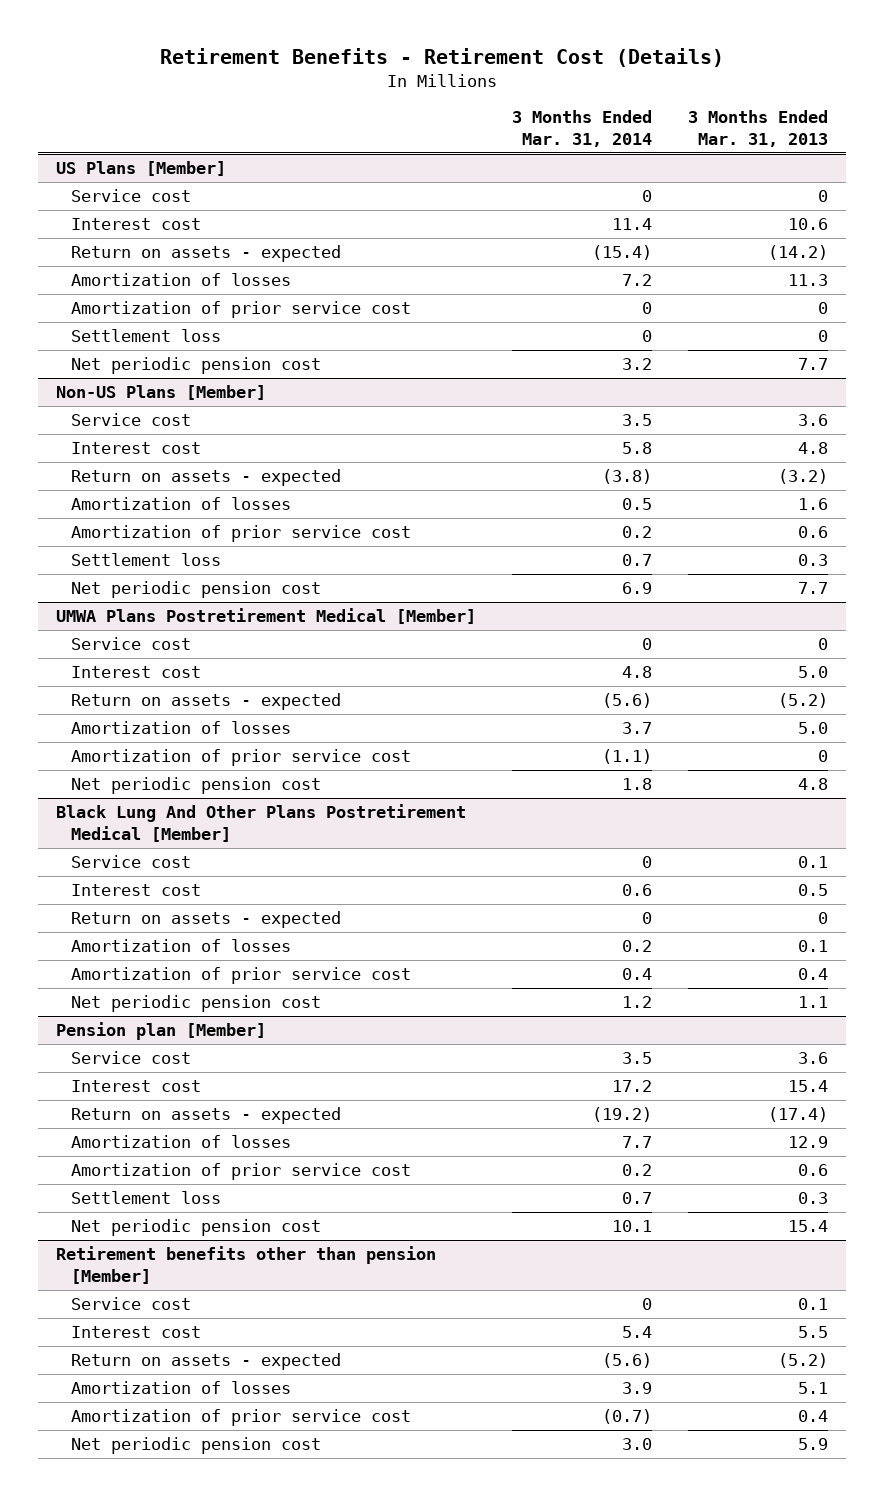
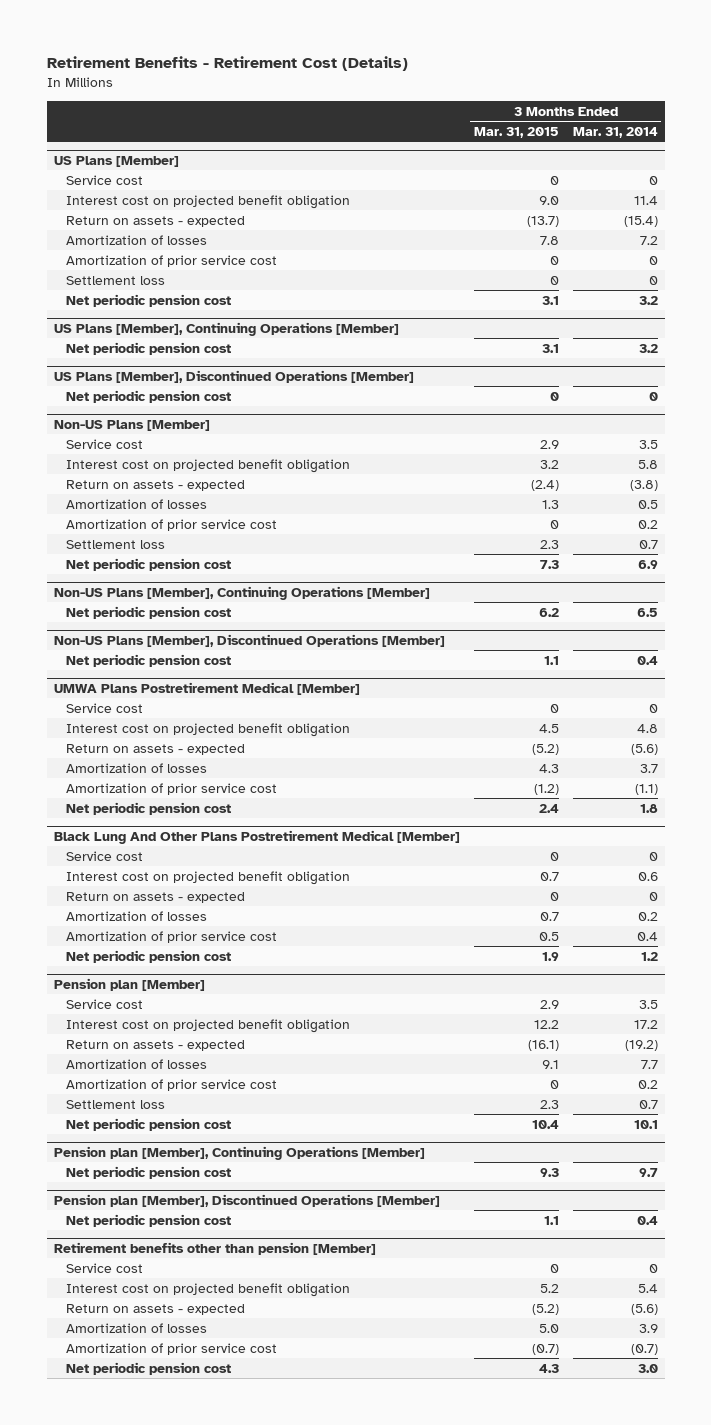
- | 3 Months Ended Mar. 31, 2014 | 3 Months Ended Mar. 31, 2013
+ | 3 Months Ended Mar. 31, 2015 | 3 Months Ended Mar. 31, 2014
@ US Plans [Member]
- Interest cost | 11.4 | 10.6
+ Interest cost on projected benefit obligation | 9.0 | 11.4
+ US Plans [Member], Continuing Operations [Member]
+ Net periodic pension cost | 3.1 | 3.2
+ US Plans [Member], Discontinued Operations [Member]
+ Net periodic pension cost | 0 | 0
@ Non-US Plans [Member]
- Interest cost | 5.8 | 4.8
+ Interest cost on projected benefit obligation | 3.2 | 5.8
+ Non-US Plans [Member], Continuing Operations [Member]
+ Net periodic pension cost | 6.2 | 6.5
+ Non-US Plans [Member], Discontinued Operations [Member]
+ Net periodic pension cost | 1.1 | 0.4
@ UMWA Plans Postretirement Medical [Member]
- Interest cost | 4.8 | 5.0
+ Interest cost on projected benefit obligation | 4.5 | 4.8
@ Black Lung And Other Plans Postretirement Medical [Member]
- Interest cost | 0.6 | 0.5
+ Interest cost on projected benefit obligation | 0.7 | 0.6
@ Pension plan [Member]
- Interest cost | 17.2 | 15.4
+ Interest cost on projected benefit obligation | 12.2 | 17.2
+ Pension plan [Member], Continuing Operations [Member]
+ Net periodic pension cost | 9.3 | 9.7
+ Pension plan [Member], Discontinued Operations [Member]
+ Net periodic pension cost | 1.1 | 0.4
@ Retirement benefits other than pension [Member]
- Interest cost | 5.4 | 5.5
+ Interest cost on projected benefit obligation | 5.2 | 5.4

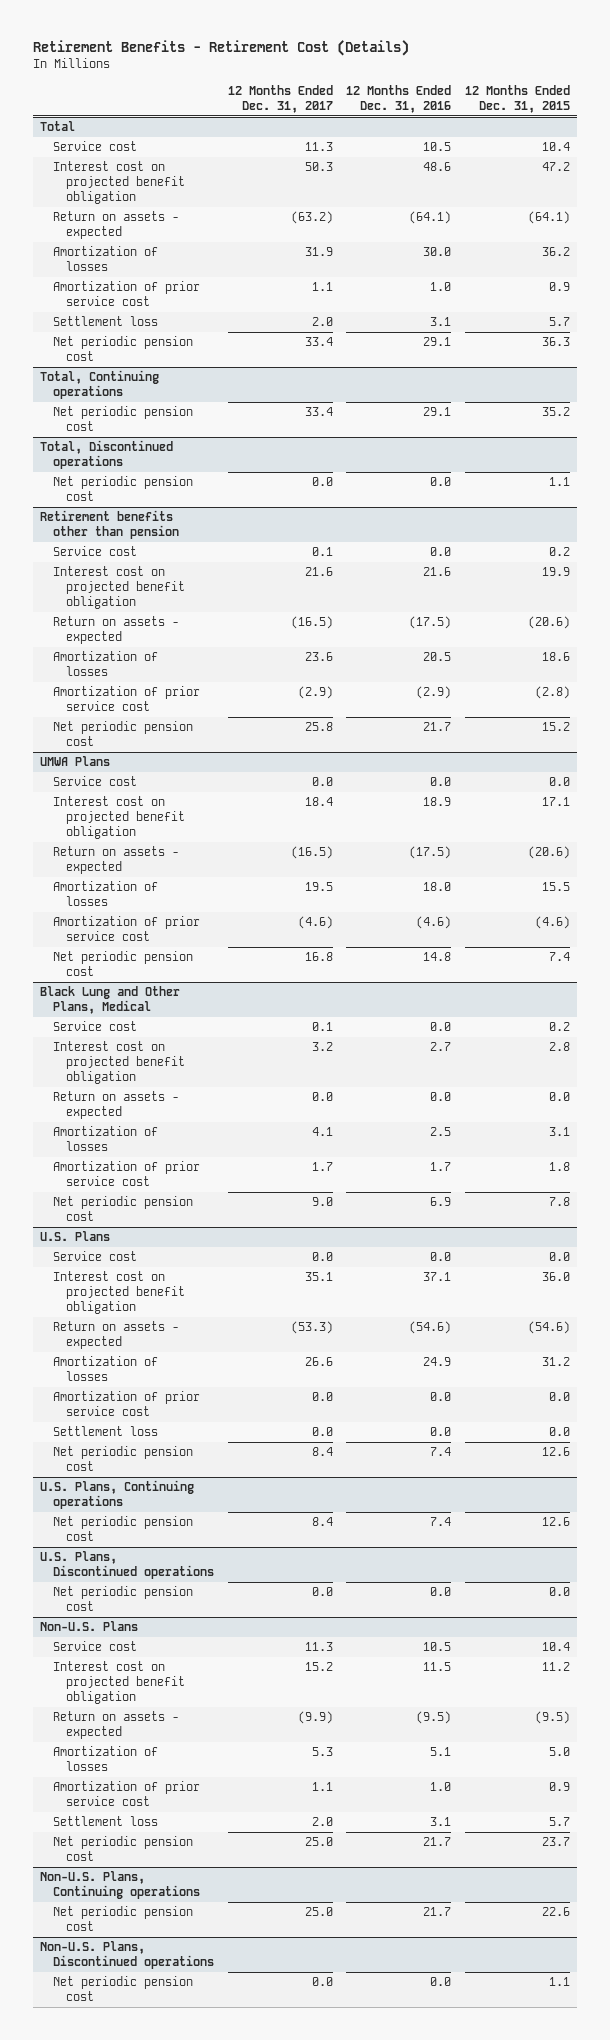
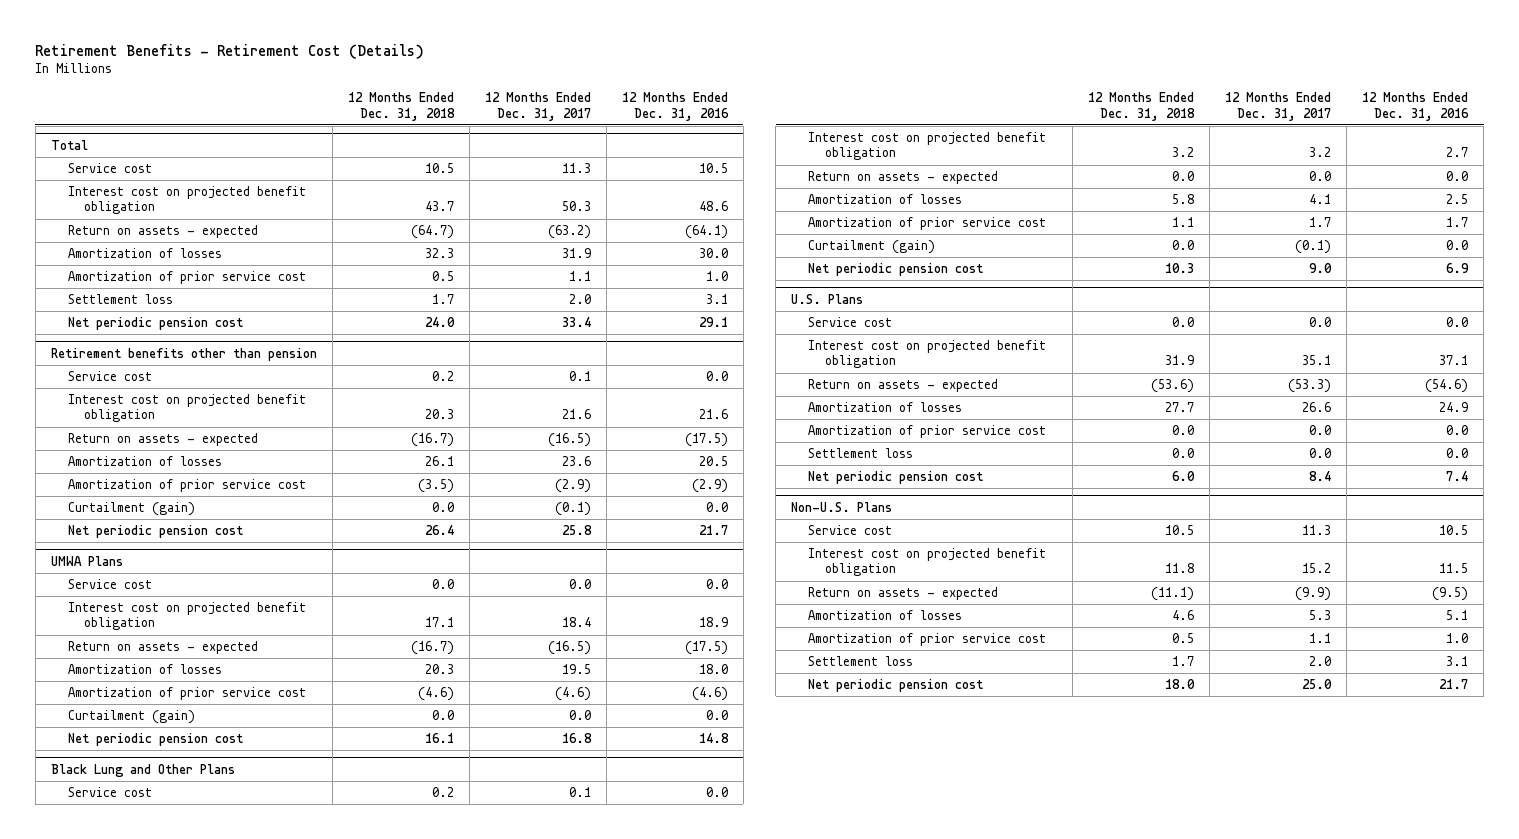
- | 12 Months Ended Dec. 31, 2017 | 12 Months Ended Dec. 31, 2016 | 12 Months Ended Dec. 31, 2015
+ | 12 Months Ended Dec. 31, 2018 | 12 Months Ended Dec. 31, 2017 | 12 Months Ended Dec. 31, 2016
- Total, Continuing operations
- Net periodic pension cost | 33.4 | 29.1 | 35.2
- Total, Discontinued operations
- Net periodic pension cost | 0.0 | 0.0 | 1.1
@ Retirement benefits other than pension
+ Curtailment (gain) | 0.0 | (0.1) | 0.0
@ UMWA Plans
+ Curtailment (gain) | 0.0 | 0.0 | 0.0
- Black Lung and Other Plans, Medical
+ Black Lung and Other Plans
+ Curtailment (gain) | 0.0 | (0.1) | 0.0
- U.S. Plans, Continuing operations
- Net periodic pension cost | 8.4 | 7.4 | 12.6
- U.S. Plans, Discontinued operations
- Net periodic pension cost | 0.0 | 0.0 | 0.0
- Non-U.S. Plans, Continuing operations
- Net periodic pension cost | 25.0 | 21.7 | 22.6
- Non-U.S. Plans, Discontinued operations
- Net periodic pension cost | 0.0 | 0.0 | 1.1

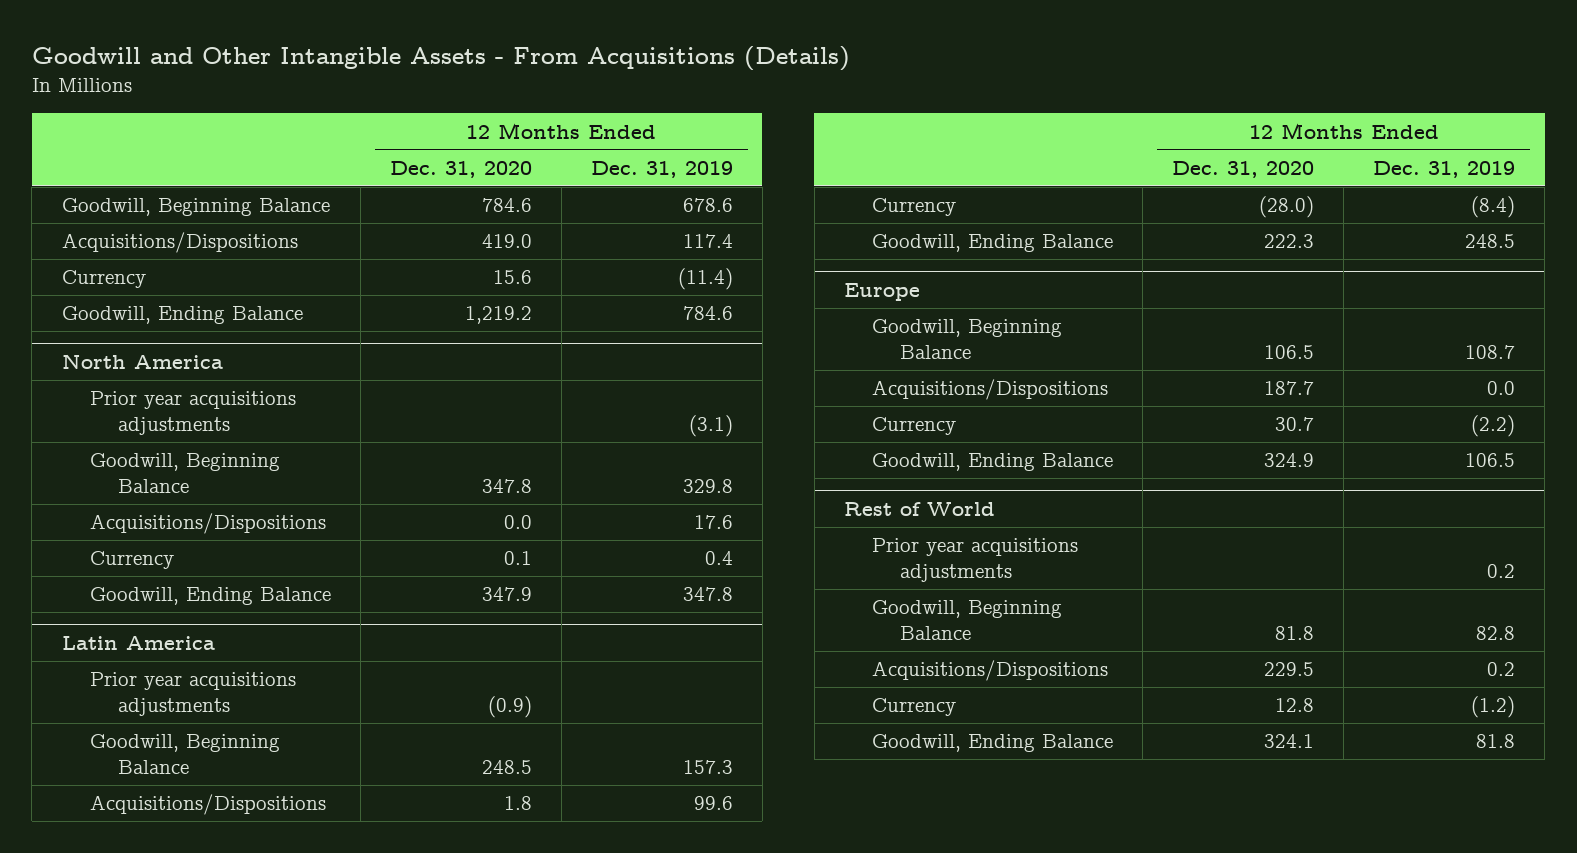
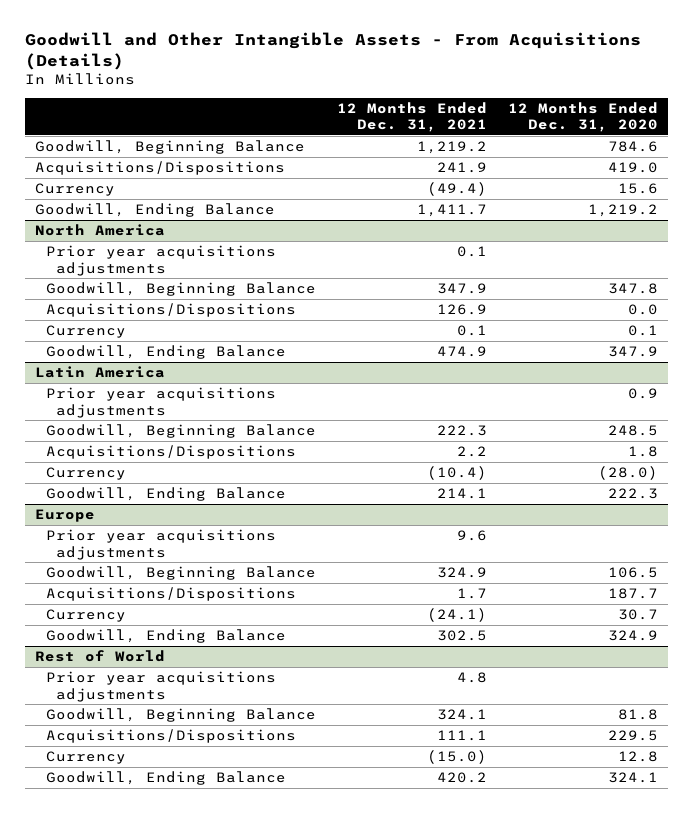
- | 12 Months Ended Dec. 31, 2020 | 12 Months Ended Dec. 31, 2019
+ | 12 Months Ended Dec. 31, 2021 | 12 Months Ended Dec. 31, 2020
@ Latin America
- Prior year acquisitions adjustments | (0.9) |
+ Prior year acquisitions adjustments | | 0.9
@ Europe
+ Prior year acquisitions adjustments | 9.6 |

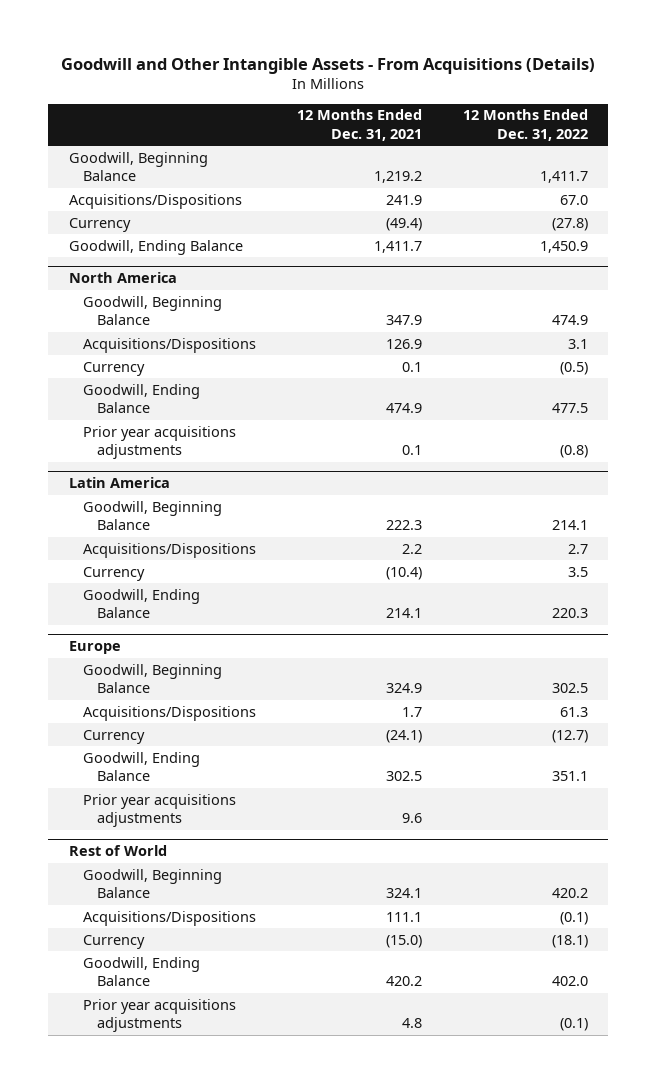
- | 12 Months Ended Dec. 31, 2021 | 12 Months Ended Dec. 31, 2020
+ | 12 Months Ended Dec. 31, 2021 | 12 Months Ended Dec. 31, 2022
@ North America
moved down: Prior year acquisitions adjustments | 0.1 | (0.8)
@ Latin America
- Prior year acquisitions adjustments | | 0.9
@ Europe
moved down: Prior year acquisitions adjustments | 9.6 |
@ Rest of World
moved down: Prior year acquisitions adjustments | 4.8 | (0.1)

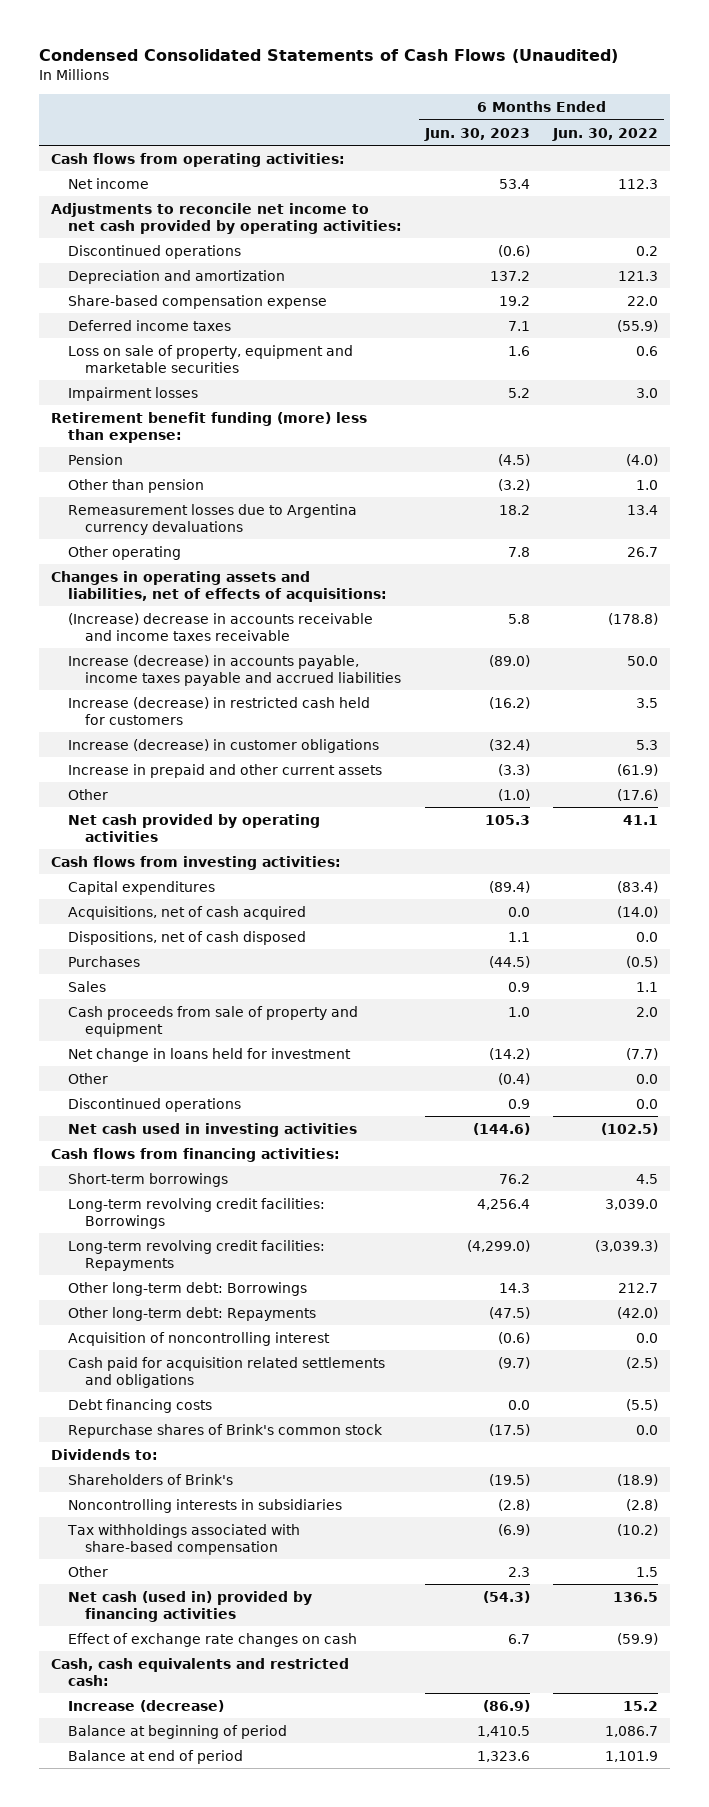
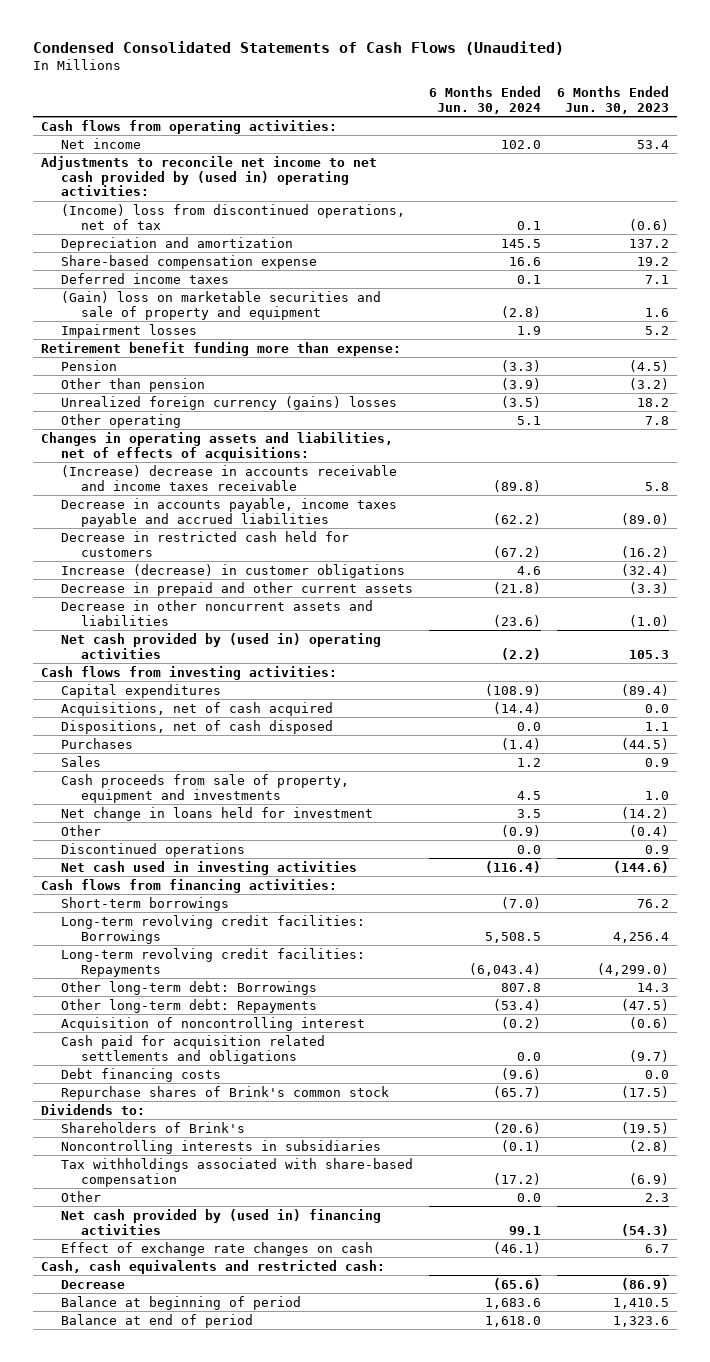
- | 6 Months Ended Jun. 30, 2023 | 6 Months Ended Jun. 30, 2022
+ | 6 Months Ended Jun. 30, 2024 | 6 Months Ended Jun. 30, 2023
- Adjustments to reconcile net income to net cash provided by operating activities:
- Discontinued operations | (0.6) | 0.2
+ Adjustments to reconcile net income to net cash provided by (used in) operating activities:
+ (Income) loss from discontinued operations, net of tax | 0.1 | (0.6)
- Loss on sale of property, equipment and marketable securities | 1.6 | 0.6
+ (Gain) loss on marketable securities and sale of property and equipment | (2.8) | 1.6
- Retirement benefit funding (more) less than expense:
+ Retirement benefit funding more than expense:
- Remeasurement losses due to Argentina currency devaluations | 18.2 | 13.4
+ Unrealized foreign currency (gains) losses | (3.5) | 18.2
- Increase (decrease) in accounts payable, income taxes payable and accrued liabilities | (89.0) | 50.0
- Increase (decrease) in restricted cash held for customers | (16.2) | 3.5
+ Decrease in accounts payable, income taxes payable and accrued liabilities | (62.2) | (89.0)
+ Decrease in restricted cash held for customers | (67.2) | (16.2)
- Increase in prepaid and other current assets | (3.3) | (61.9)
- Other | (1.0) | (17.6)
- Net cash provided by operating activities | 105.3 | 41.1
+ Decrease in prepaid and other current assets | (21.8) | (3.3)
+ Decrease in other noncurrent assets and liabilities | (23.6) | (1.0)
+ Net cash provided by (used in) operating activities | (2.2) | 105.3
- Cash proceeds from sale of property and equipment | 1.0 | 2.0
+ Cash proceeds from sale of property, equipment and investments | 4.5 | 1.0
- Net cash (used in) provided by financing activities | (54.3) | 136.5
+ Net cash provided by (used in) financing activities | 99.1 | (54.3)
- Increase (decrease) | (86.9) | 15.2
+ Decrease | (65.6) | (86.9)

